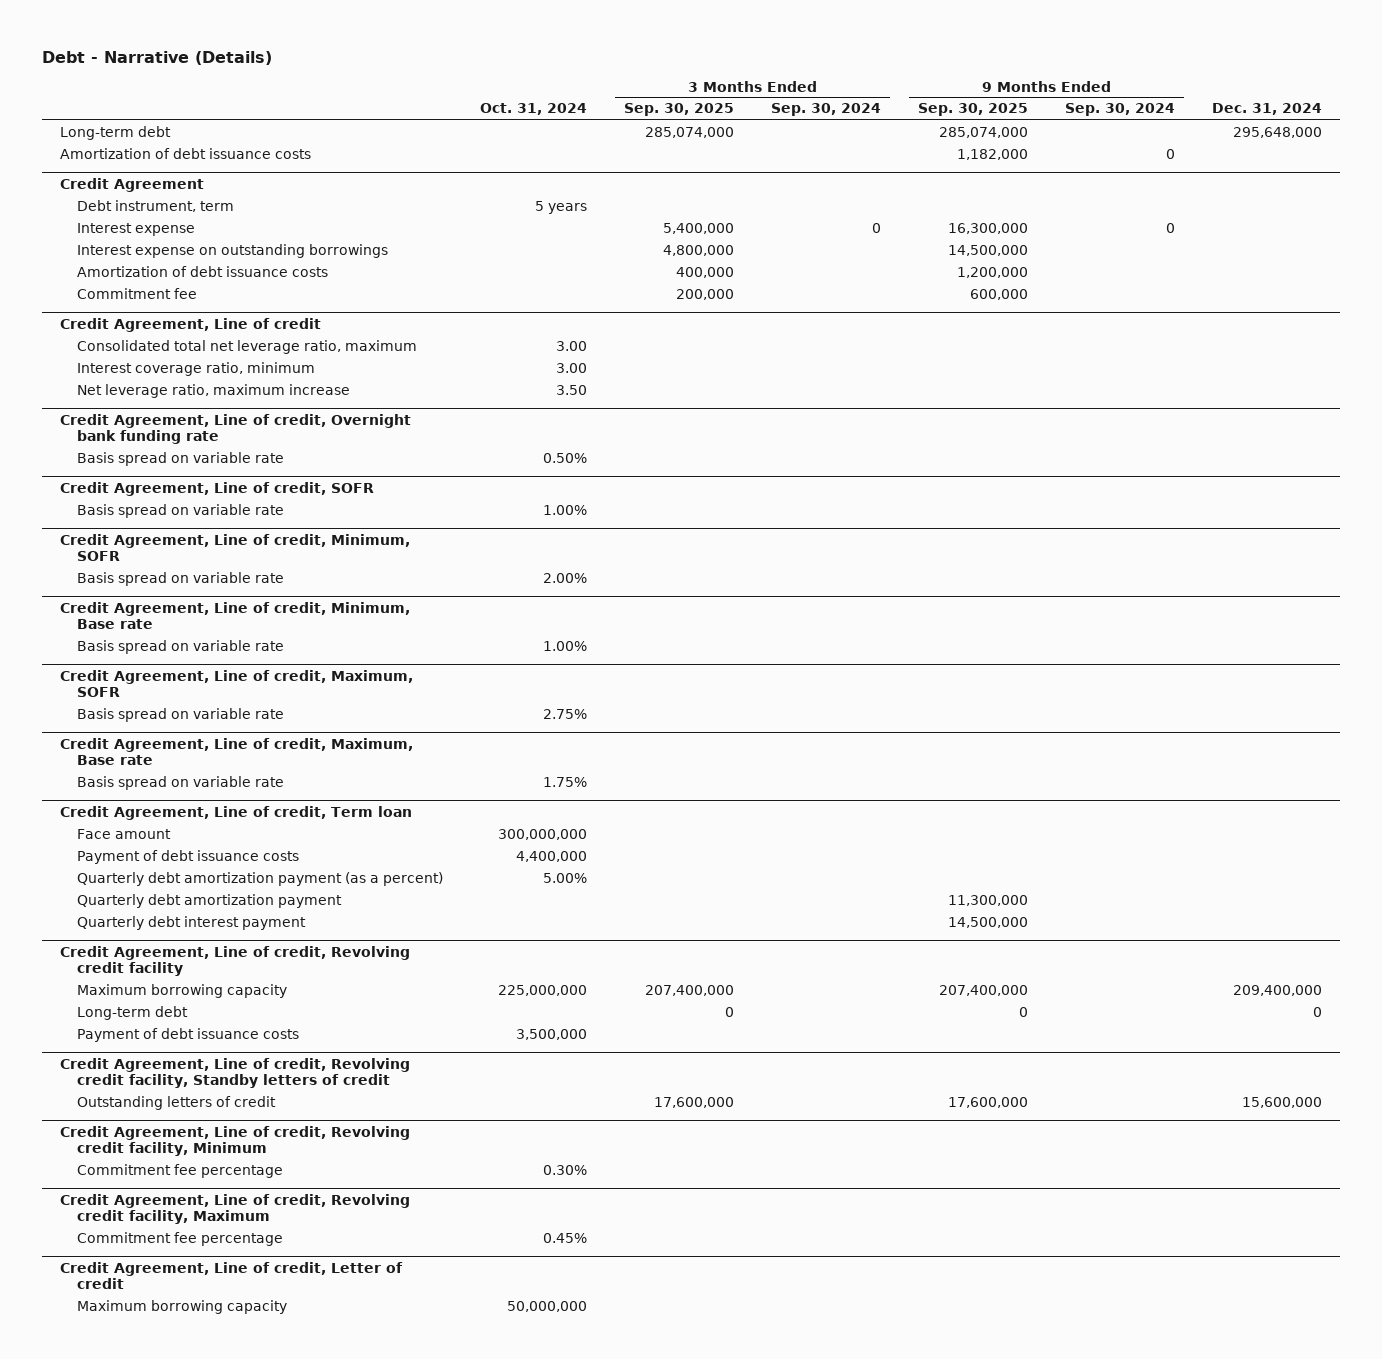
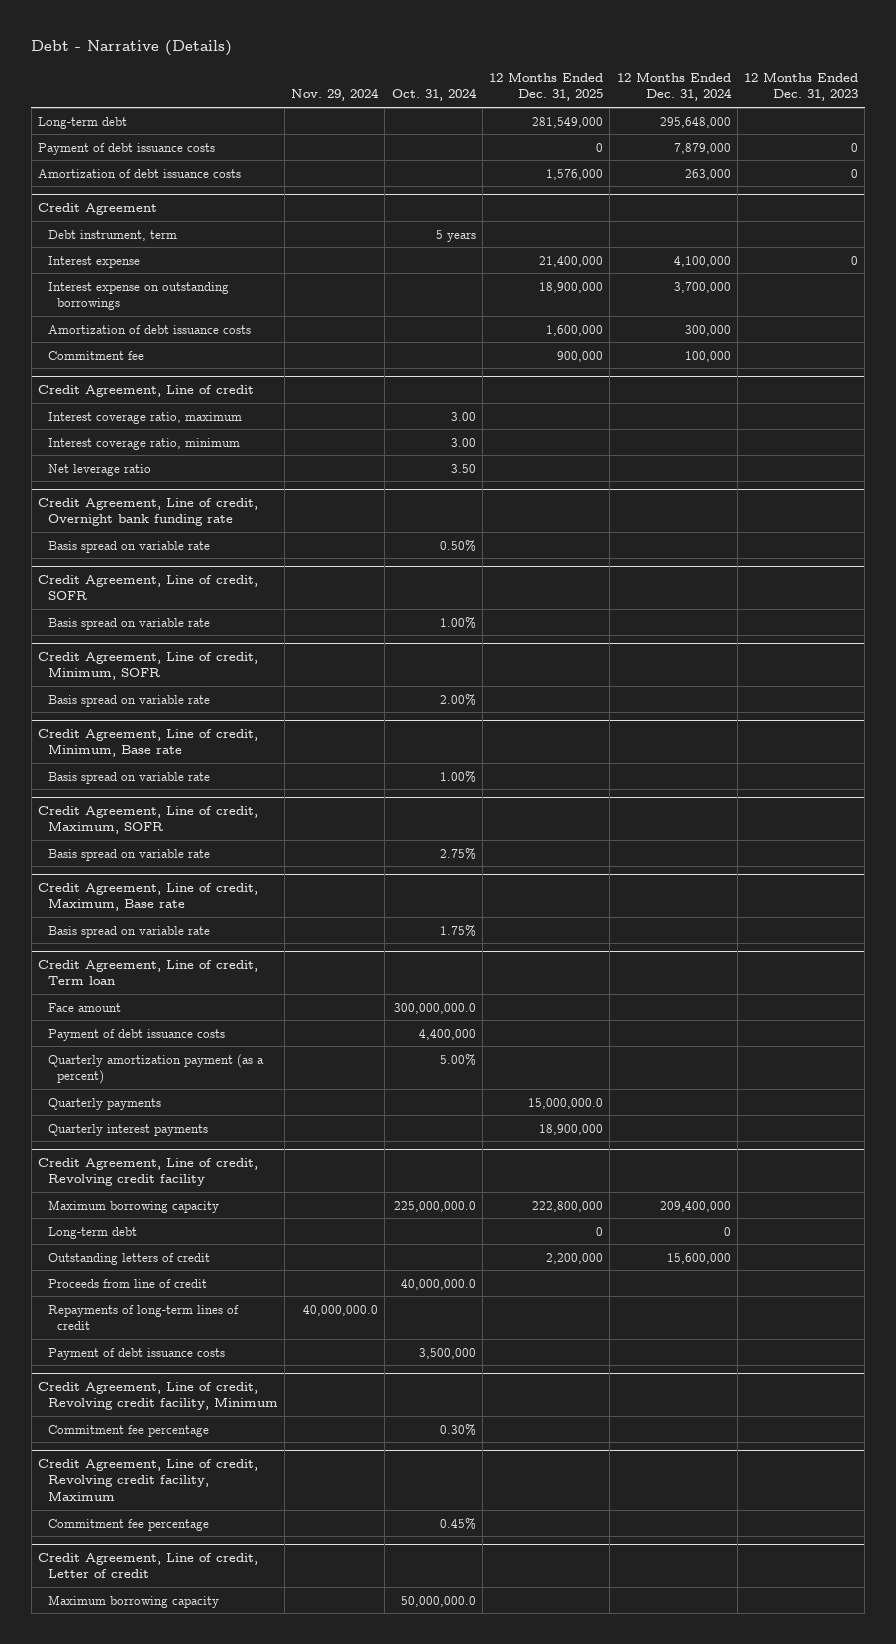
- | Oct. 31, 2024 | 3 Months Ended Sep. 30, 2025 | 3 Months Ended Sep. 30, 2024 | 9 Months Ended Sep. 30, 2025 | 9 Months Ended Sep. 30, 2024 | Dec. 31, 2024
+ | Nov. 29, 2024 | Oct. 31, 2024 | 12 Months Ended Dec. 31, 2025 | 12 Months Ended Dec. 31, 2024 | 12 Months Ended Dec. 31, 2023
+ Payment of debt issuance costs | | | 0 | 7,879,000 | 0
@ Credit Agreement, Line of credit
- Consolidated total net leverage ratio, maximum | 3.00 | | | | |
+ Interest coverage ratio, maximum | | 3.00 | | |
- Net leverage ratio, maximum increase | 3.50 | | | | |
+ Net leverage ratio | | 3.50 | | |
@ Credit Agreement, Line of credit, Term loan
- Face amount | 300,000,000 | | | | |
+ Face amount | | 300,000,000.0 | | |
- Quarterly debt amortization payment (as a percent) | 5.00% | | | | |
- Quarterly debt amortization payment | | | | 11,300,000 | |
- Quarterly debt interest payment | | | | 14,500,000 | |
+ Quarterly amortization payment (as a percent) | | 5.00% | | |
+ Quarterly payments | | | 15,000,000.0 | |
+ Quarterly interest payments | | | 18,900,000 | |
@ Credit Agreement, Line of credit, Revolving credit facility
- Maximum borrowing capacity | 225,000,000 | 207,400,000 | | 207,400,000 | | 209,400,000
+ Maximum borrowing capacity | | 225,000,000.0 | 222,800,000 | 209,400,000 |
- Credit Agreement, Line of credit, Revolving credit facility, Standby letters of credit
@ Credit Agreement, Line of credit, Revolving credit facility
+ Proceeds from line of credit | | 40,000,000.0 | | |
+ Repayments of long-term lines of credit | 40,000,000.0 | | | |
moved down: Payment of debt issuance costs | | 3,500,000 | | |
@ Credit Agreement, Line of credit, Letter of credit
- Maximum borrowing capacity | 50,000,000 | | | | |
+ Maximum borrowing capacity | | 50,000,000.0 | | |

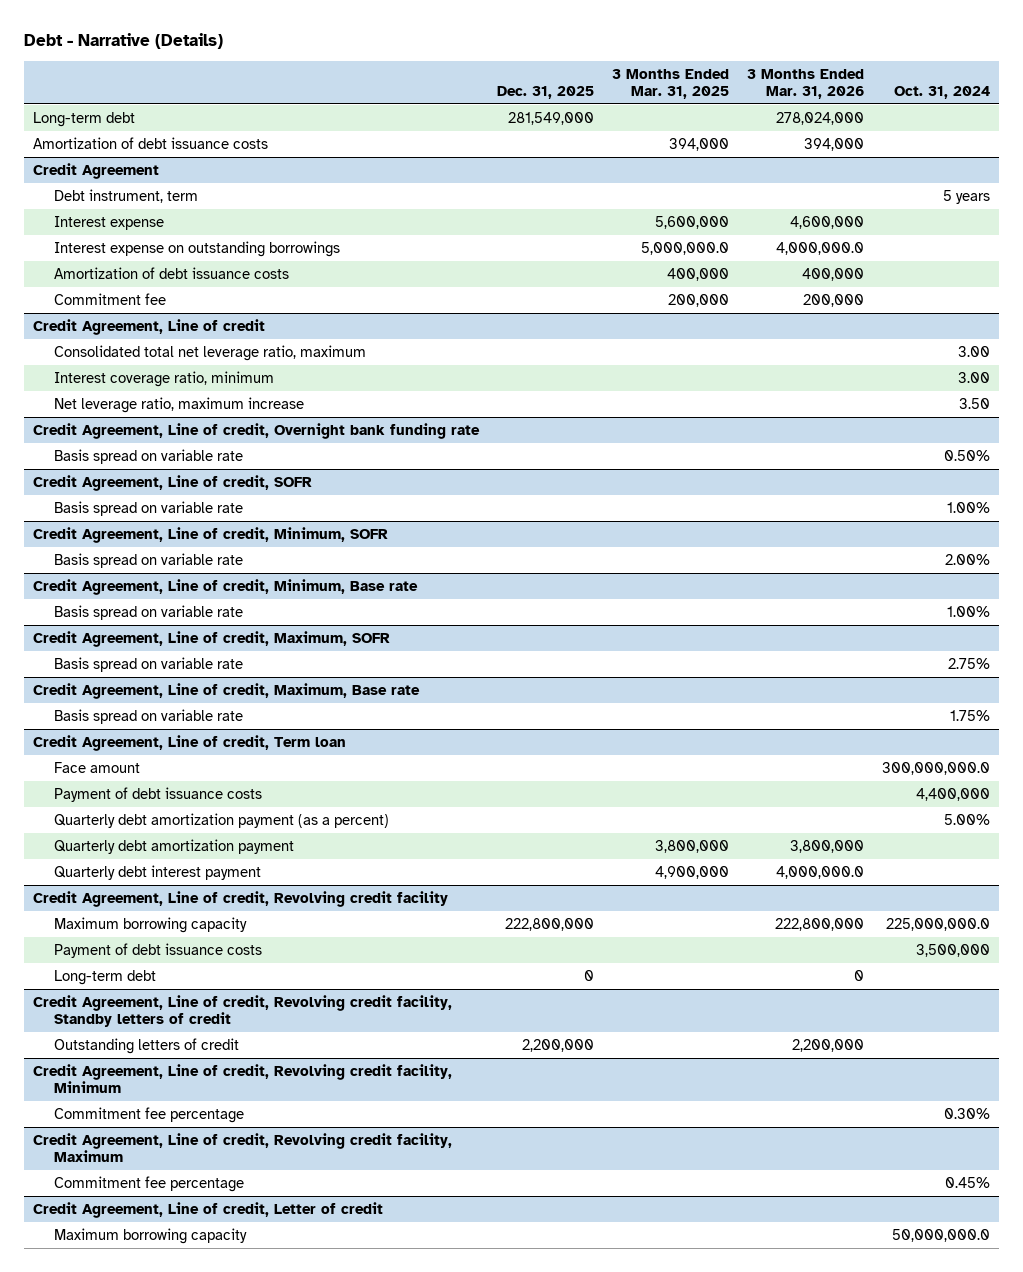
- | Nov. 29, 2024 | Oct. 31, 2024 | 12 Months Ended Dec. 31, 2025 | 12 Months Ended Dec. 31, 2024 | 12 Months Ended Dec. 31, 2023
+ | Dec. 31, 2025 | 3 Months Ended Mar. 31, 2025 | 3 Months Ended Mar. 31, 2026 | Oct. 31, 2024
- Payment of debt issuance costs | | | 0 | 7,879,000 | 0
@ Credit Agreement, Line of credit
- Interest coverage ratio, maximum | | 3.00 | | |
+ Consolidated total net leverage ratio, maximum | | | | 3.00
- Net leverage ratio | | 3.50 | | |
+ Net leverage ratio, maximum increase | | | | 3.50
@ Credit Agreement, Line of credit, Term loan
- Quarterly amortization payment (as a percent) | | 5.00% | | |
- Quarterly payments | | | 15,000,000.0 | |
- Quarterly interest payments | | | 18,900,000 | |
+ Quarterly debt amortization payment (as a percent) | | | | 5.00%
+ Quarterly debt amortization payment | | 3,800,000 | 3,800,000 |
+ Quarterly debt interest payment | | 4,900,000 | 4,000,000.0 |
@ Credit Agreement, Line of credit, Revolving credit facility
moved up: Payment of debt issuance costs | | | | 3,500,000
+ Credit Agreement, Line of credit, Revolving credit facility, Standby letters of credit
@ Credit Agreement, Line of credit, Revolving credit facility
- Proceeds from line of credit | | 40,000,000.0 | | |
- Repayments of long-term lines of credit | 40,000,000.0 | | | |

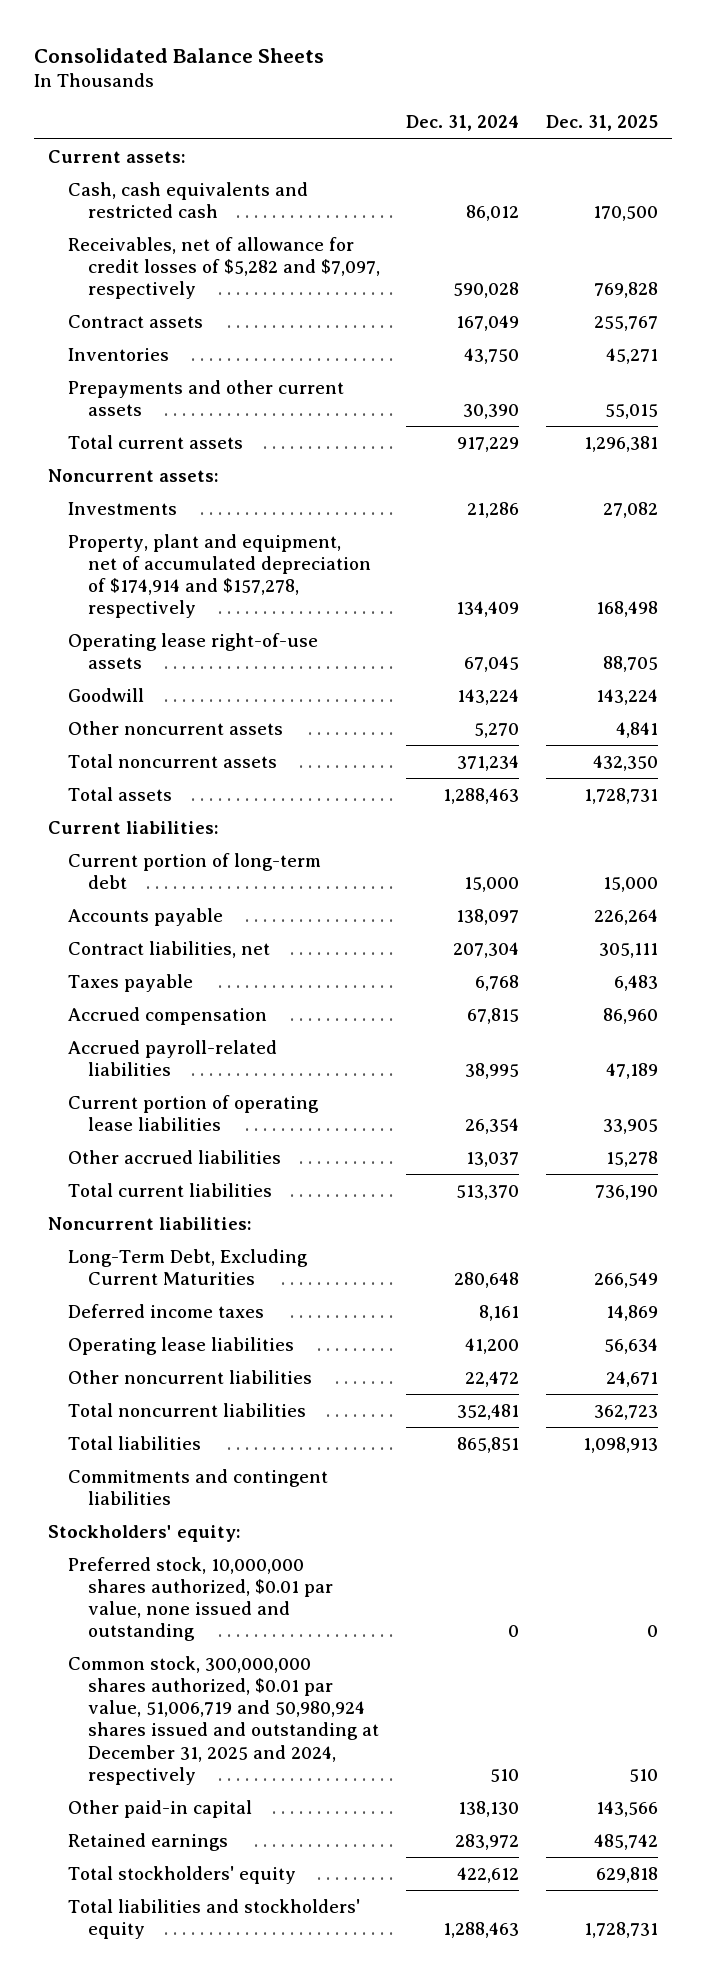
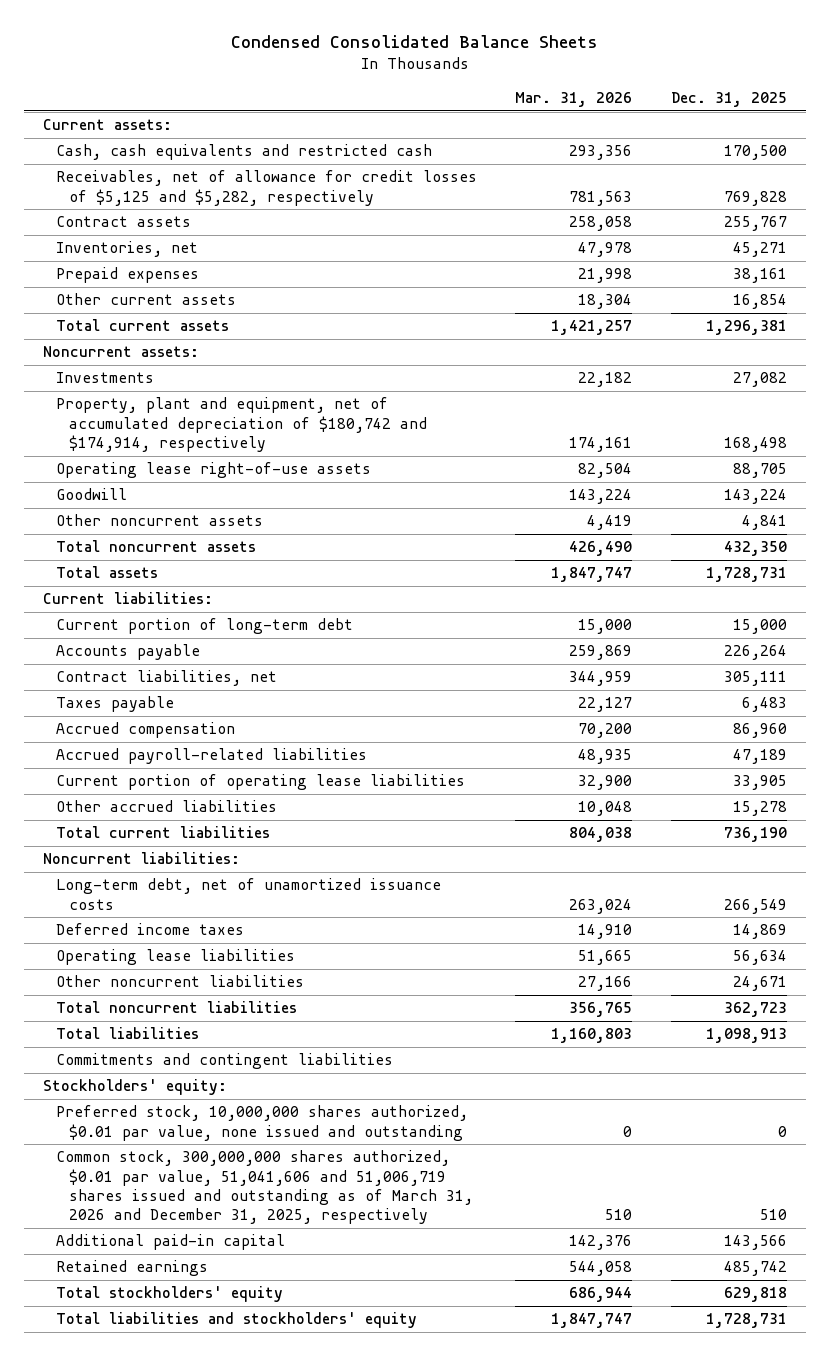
- Consolidated Balance Sheets
+ Condensed Consolidated Balance Sheets
- | Dec. 31, 2024 | Dec. 31, 2025
+ | Mar. 31, 2026 | Dec. 31, 2025
- Receivables, net of allowance for credit losses of $5,282 and $7,097, respectively | 590,028 | 769,828
+ Receivables, net of allowance for credit losses of $5,125 and $5,282, respectively | 781,563 | 769,828
- Inventories | 43,750 | 45,271
- Prepayments and other current assets | 30,390 | 55,015
+ Inventories, net | 47,978 | 45,271
+ Prepaid expenses | 21,998 | 38,161
+ Other current assets | 18,304 | 16,854
- Property, plant and equipment, net of accumulated depreciation of $174,914 and $157,278, respectively | 134,409 | 168,498
+ Property, plant and equipment, net of accumulated depreciation of $180,742 and $174,914, respectively | 174,161 | 168,498
- Long-Term Debt, Excluding Current Maturities | 280,648 | 266,549
+ Long-term debt, net of unamortized issuance costs | 263,024 | 266,549
- Common stock, 300,000,000 shares authorized, $0.01 par value, 51,006,719 and 50,980,924 shares issued and outstanding at December 31, 2025 and 2024, respectively | 510 | 510
- Other paid-in capital | 138,130 | 143,566
+ Common stock, 300,000,000 shares authorized, $0.01 par value, 51,041,606 and 51,006,719 shares issued and outstanding as of March 31, 2026 and December 31, 2025, respectively | 510 | 510
+ Additional paid-in capital | 142,376 | 143,566

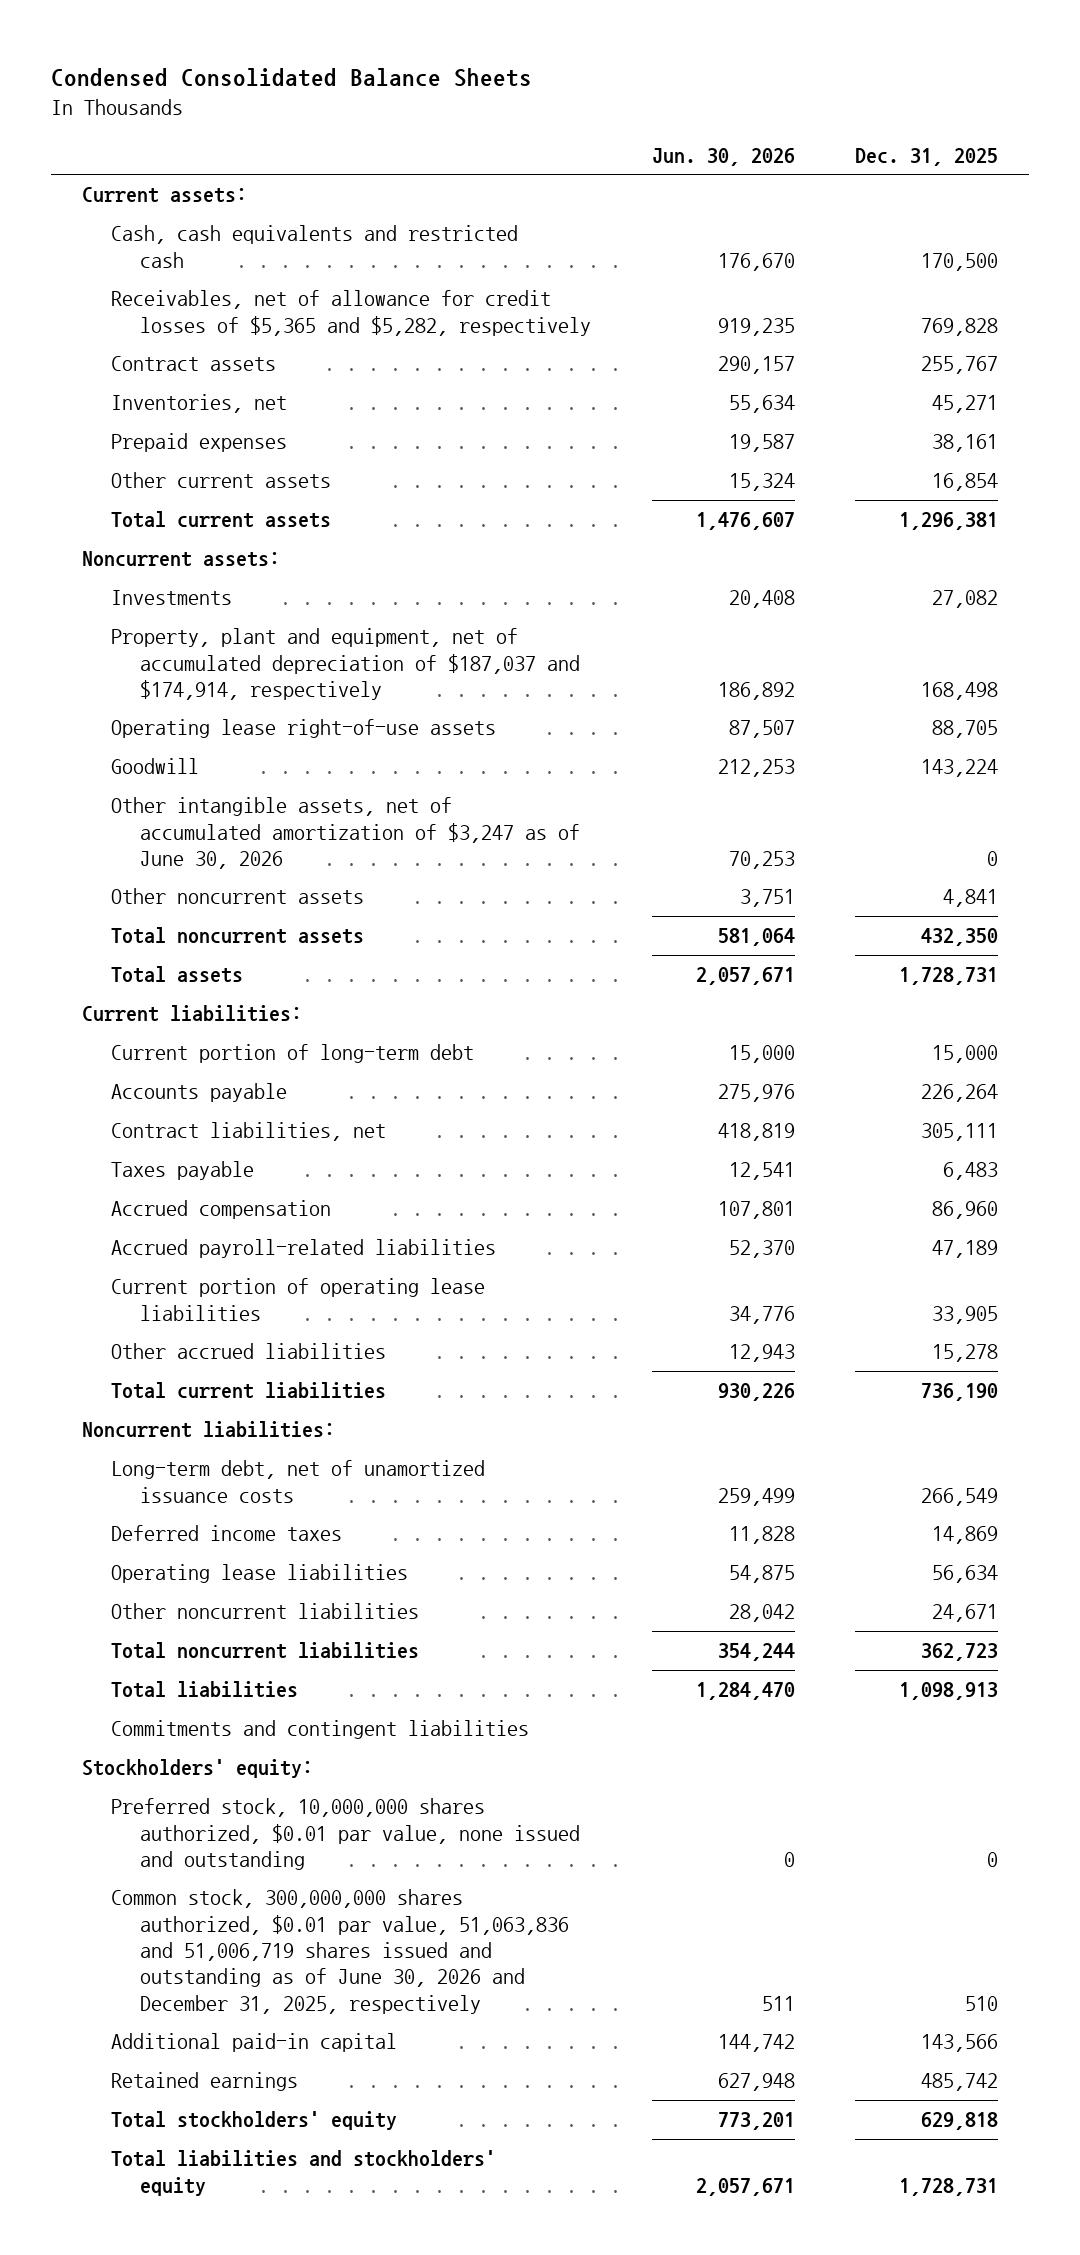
- | Mar. 31, 2026 | Dec. 31, 2025
+ | Jun. 30, 2026 | Dec. 31, 2025
- Receivables, net of allowance for credit losses of $5,125 and $5,282, respectively | 781,563 | 769,828
+ Receivables, net of allowance for credit losses of $5,365 and $5,282, respectively | 919,235 | 769,828
- Property, plant and equipment, net of accumulated depreciation of $180,742 and $174,914, respectively | 174,161 | 168,498
+ Property, plant and equipment, net of accumulated depreciation of $187,037 and $174,914, respectively | 186,892 | 168,498
+ Other intangible assets, net of accumulated amortization of $3,247 as of June 30, 2026 | 70,253 | 0
- Common stock, 300,000,000 shares authorized, $0.01 par value, 51,041,606 and 51,006,719 shares issued and outstanding as of March 31, 2026 and December 31, 2025, respectively | 510 | 510
+ Common stock, 300,000,000 shares authorized, $0.01 par value, 51,063,836 and 51,006,719 shares issued and outstanding as of June 30, 2026 and December 31, 2025, respectively | 511 | 510

